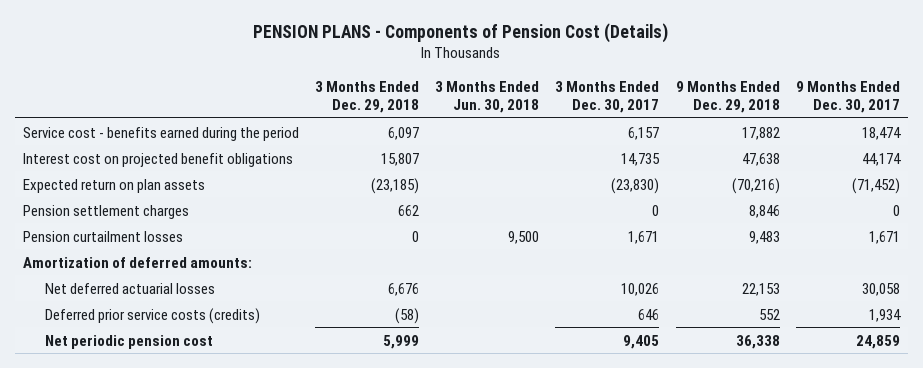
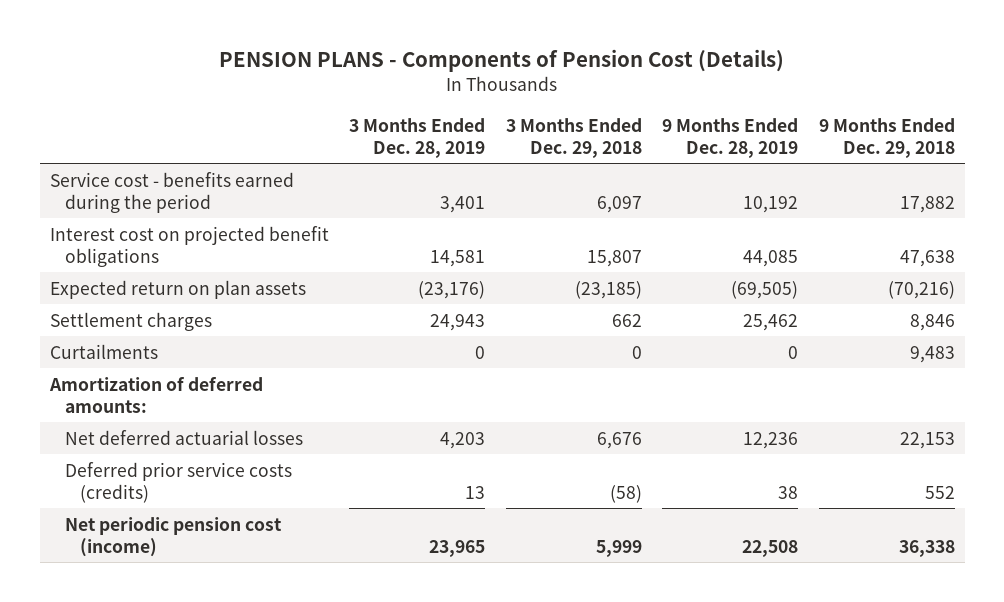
- | 3 Months Ended Dec. 29, 2018 | 3 Months Ended Jun. 30, 2018 | 3 Months Ended Dec. 30, 2017 | 9 Months Ended Dec. 29, 2018 | 9 Months Ended Dec. 30, 2017
+ | 3 Months Ended Dec. 28, 2019 | 3 Months Ended Dec. 29, 2018 | 9 Months Ended Dec. 28, 2019 | 9 Months Ended Dec. 29, 2018
- Pension settlement charges | 662 | | 0 | 8,846 | 0
- Pension curtailment losses | 0 | 9,500 | 1,671 | 9,483 | 1,671
+ Settlement charges | 24,943 | 662 | 25,462 | 8,846
+ Curtailments | 0 | 0 | 0 | 9,483
- Net periodic pension cost | 5,999 | | 9,405 | 36,338 | 24,859
+ Net periodic pension cost (income) | 23,965 | 5,999 | 22,508 | 36,338

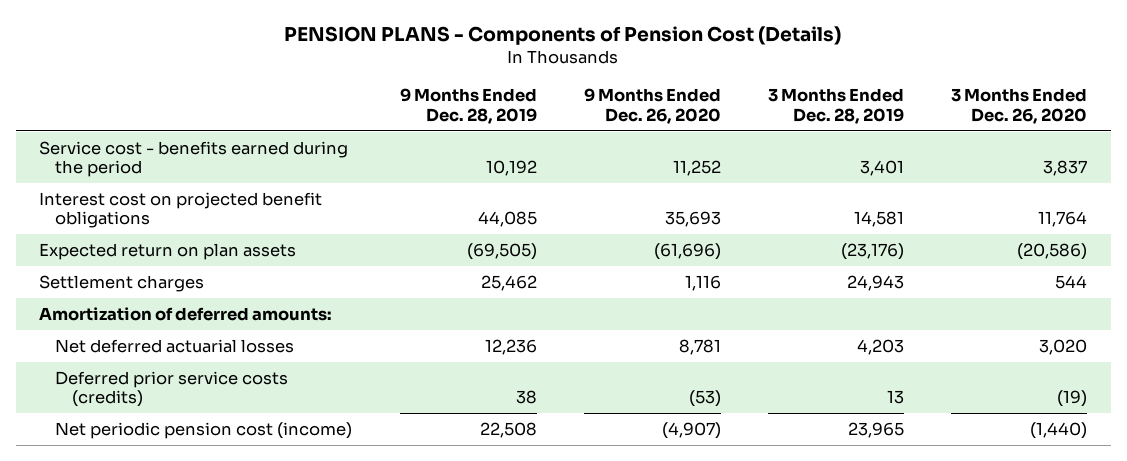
- | 3 Months Ended Dec. 28, 2019 | 3 Months Ended Dec. 29, 2018 | 9 Months Ended Dec. 28, 2019 | 9 Months Ended Dec. 29, 2018
+ | 9 Months Ended Dec. 28, 2019 | 9 Months Ended Dec. 26, 2020 | 3 Months Ended Dec. 28, 2019 | 3 Months Ended Dec. 26, 2020
- Curtailments | 0 | 0 | 0 | 9,483

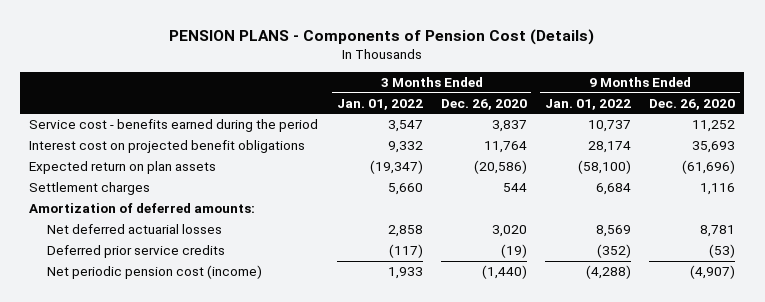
- | 9 Months Ended Dec. 28, 2019 | 9 Months Ended Dec. 26, 2020 | 3 Months Ended Dec. 28, 2019 | 3 Months Ended Dec. 26, 2020
+ | 3 Months Ended Jan. 01, 2022 | 3 Months Ended Dec. 26, 2020 | 9 Months Ended Jan. 01, 2022 | 9 Months Ended Dec. 26, 2020
- Deferred prior service costs (credits) | 38 | (53) | 13 | (19)
+ Deferred prior service credits | (117) | (19) | (352) | (53)

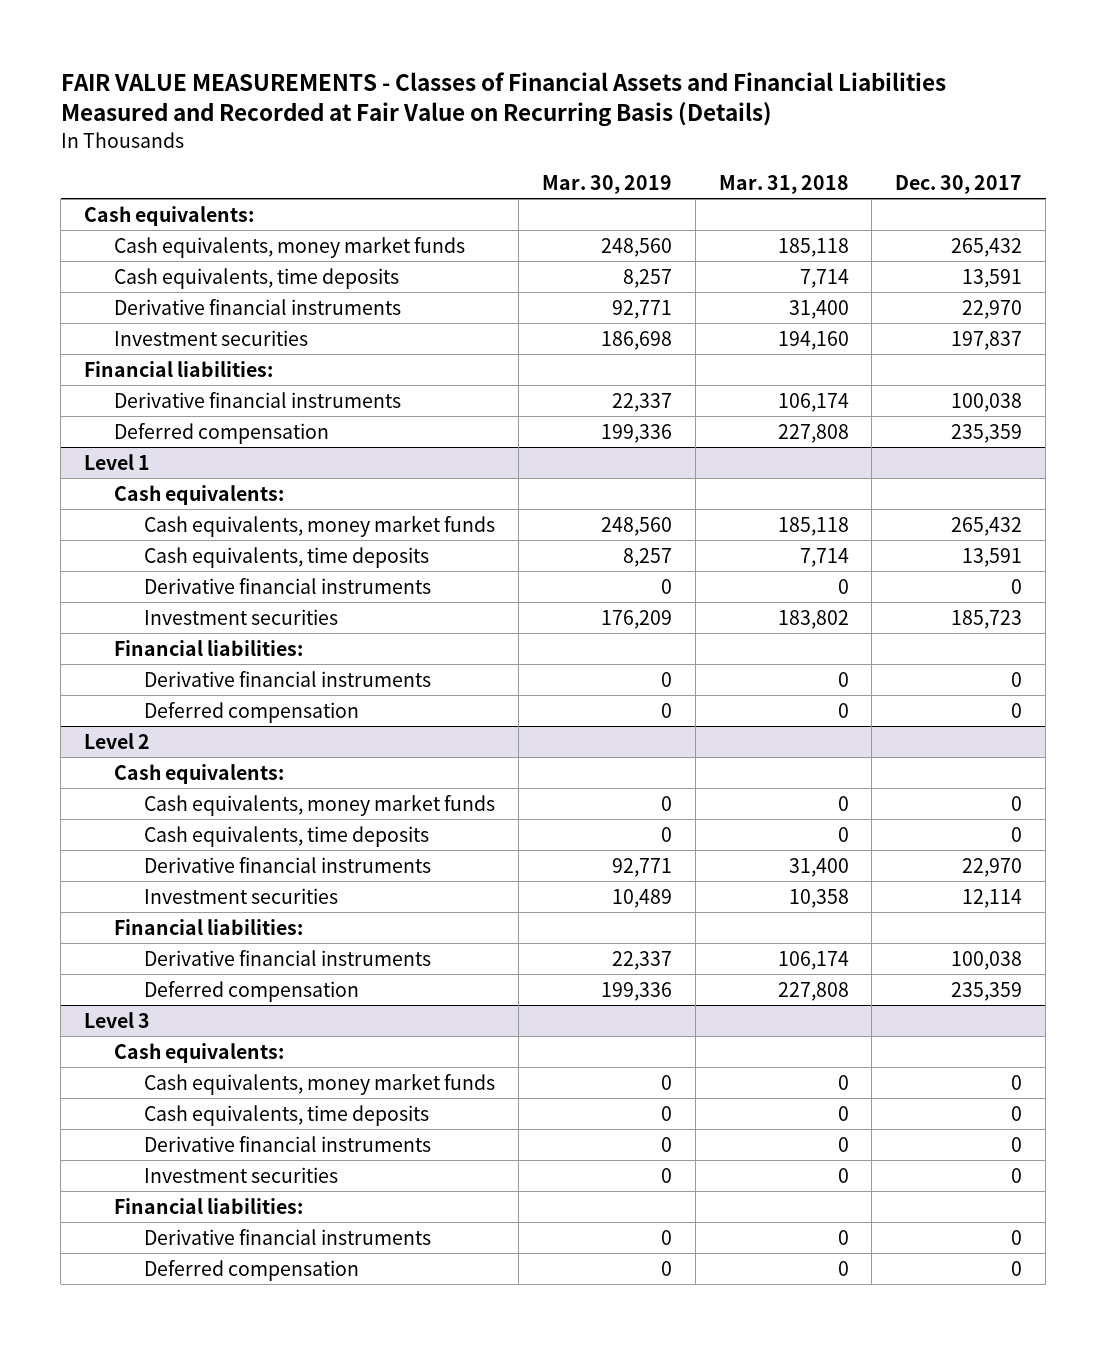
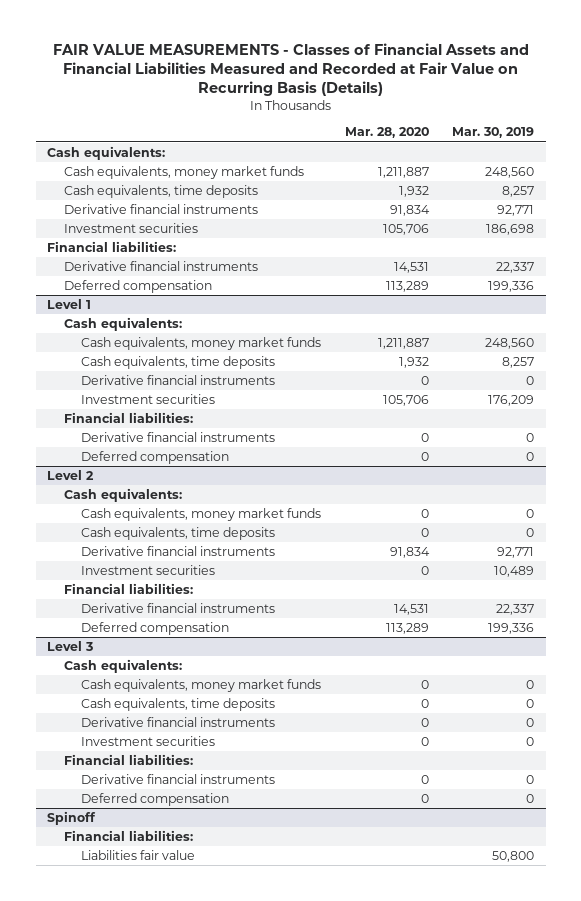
- | Mar. 30, 2019 | Mar. 31, 2018 | Dec. 30, 2017
+ | Mar. 28, 2020 | Mar. 30, 2019
+ Spinoff
+ Financial liabilities:
+ Liabilities fair value | | 50,800

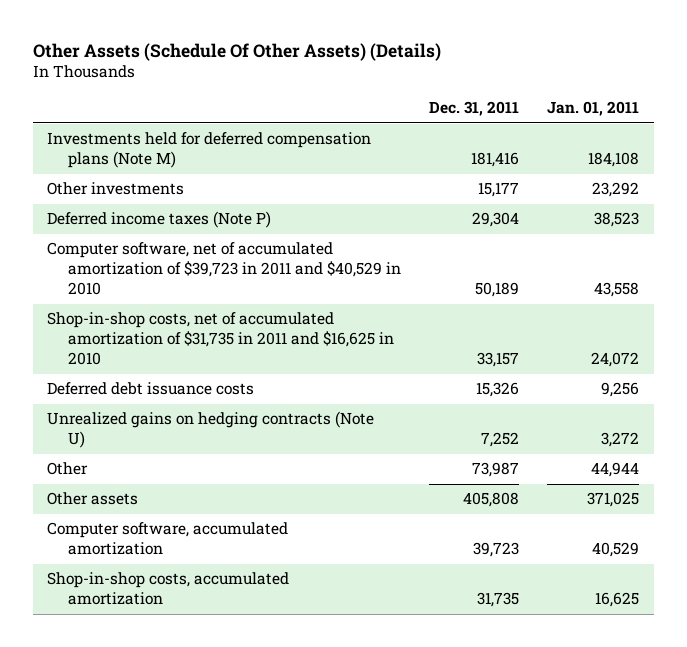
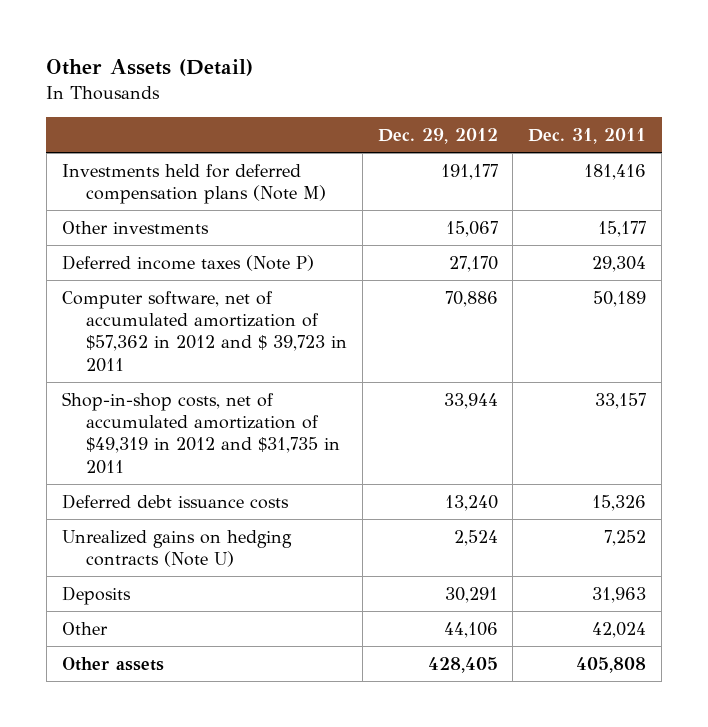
- Other Assets (Schedule Of Other Assets) (Details)
+ Other Assets (Detail)
- | Dec. 31, 2011 | Jan. 01, 2011
+ | Dec. 29, 2012 | Dec. 31, 2011
- Computer software, net of accumulated amortization of $39,723 in 2011 and $40,529 in 2010 | 50,189 | 43,558
- Shop-in-shop costs, net of accumulated amortization of $31,735 in 2011 and $16,625 in 2010 | 33,157 | 24,072
+ Computer software, net of accumulated amortization of $57,362 in 2012 and $ 39,723 in 2011 | 70,886 | 50,189
+ Shop-in-shop costs, net of accumulated amortization of $49,319 in 2012 and $31,735 in 2011 | 33,944 | 33,157
- Other | 73,987 | 44,944
+ Deposits | 30,291 | 31,963
+ Other | 44,106 | 42,024
- Computer software, accumulated amortization | 39,723 | 40,529
- Shop-in-shop costs, accumulated amortization | 31,735 | 16,625

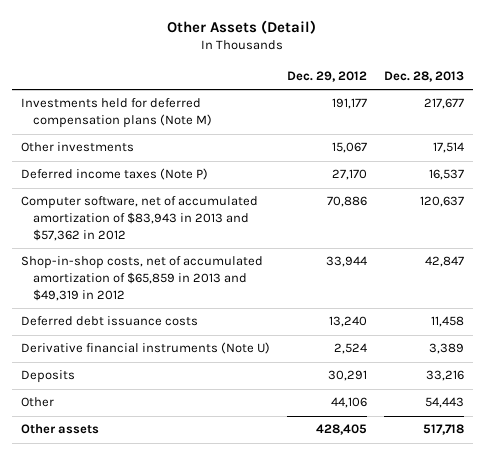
- | Dec. 29, 2012 | Dec. 31, 2011
+ | Dec. 29, 2012 | Dec. 28, 2013
- Computer software, net of accumulated amortization of $57,362 in 2012 and $ 39,723 in 2011 | 70,886 | 50,189
- Shop-in-shop costs, net of accumulated amortization of $49,319 in 2012 and $31,735 in 2011 | 33,944 | 33,157
+ Computer software, net of accumulated amortization of $83,943 in 2013 and $57,362 in 2012 | 70,886 | 120,637
+ Shop-in-shop costs, net of accumulated amortization of $65,859 in 2013 and $49,319 in 2012 | 33,944 | 42,847
- Unrealized gains on hedging contracts (Note U) | 2,524 | 7,252
+ Derivative financial instruments (Note U) | 2,524 | 3,389

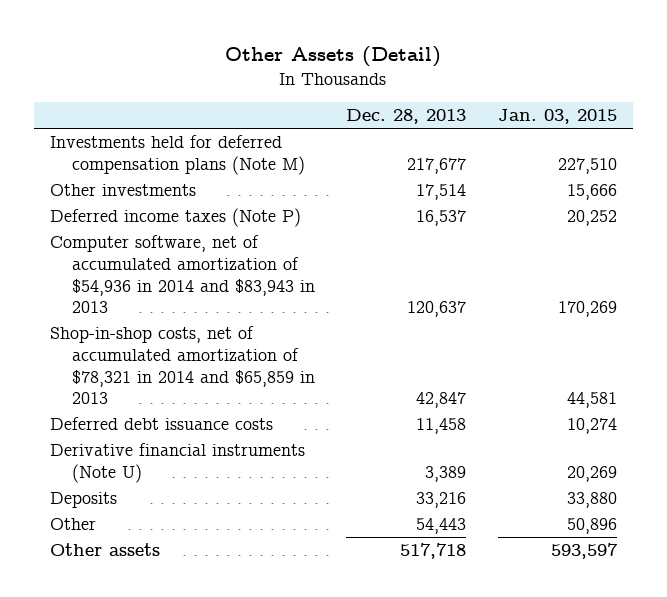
- | Dec. 29, 2012 | Dec. 28, 2013
+ | Dec. 28, 2013 | Jan. 03, 2015
- Computer software, net of accumulated amortization of $83,943 in 2013 and $57,362 in 2012 | 70,886 | 120,637
- Shop-in-shop costs, net of accumulated amortization of $65,859 in 2013 and $49,319 in 2012 | 33,944 | 42,847
+ Computer software, net of accumulated amortization of $54,936 in 2014 and $83,943 in 2013 | 120,637 | 170,269
+ Shop-in-shop costs, net of accumulated amortization of $78,321 in 2014 and $65,859 in 2013 | 42,847 | 44,581

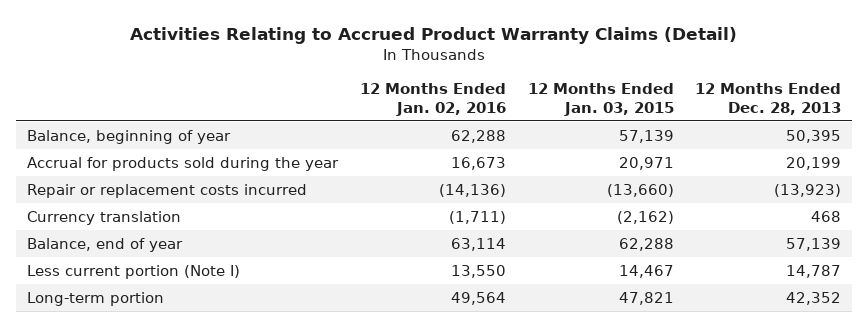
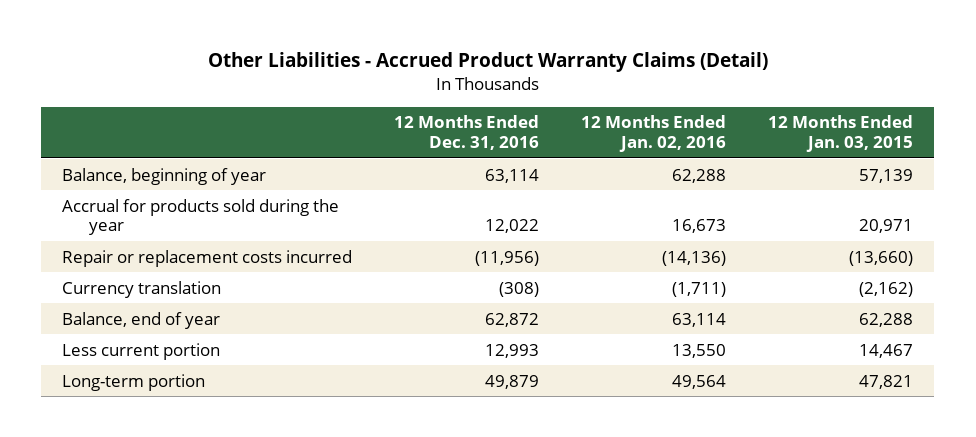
- Activities Relating to Accrued Product Warranty Claims (Detail)
+ Other Liabilities - Accrued Product Warranty Claims (Detail)
- | 12 Months Ended Jan. 02, 2016 | 12 Months Ended Jan. 03, 2015 | 12 Months Ended Dec. 28, 2013
+ | 12 Months Ended Dec. 31, 2016 | 12 Months Ended Jan. 02, 2016 | 12 Months Ended Jan. 03, 2015
- Less current portion (Note I) | 13,550 | 14,467 | 14,787
+ Less current portion | 12,993 | 13,550 | 14,467

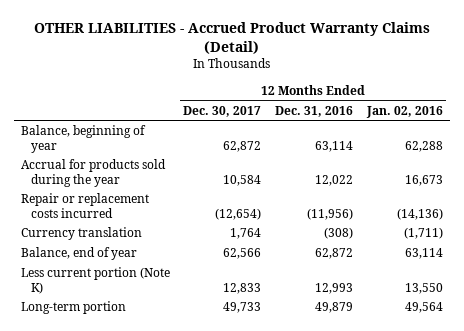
- Other Liabilities - Accrued Product Warranty Claims (Detail)
+ OTHER LIABILITIES - Accrued Product Warranty Claims (Detail)
- | 12 Months Ended Dec. 31, 2016 | 12 Months Ended Jan. 02, 2016 | 12 Months Ended Jan. 03, 2015
+ | 12 Months Ended Dec. 30, 2017 | 12 Months Ended Dec. 31, 2016 | 12 Months Ended Jan. 02, 2016
- Less current portion | 12,993 | 13,550 | 14,467
+ Less current portion (Note K) | 12,833 | 12,993 | 13,550

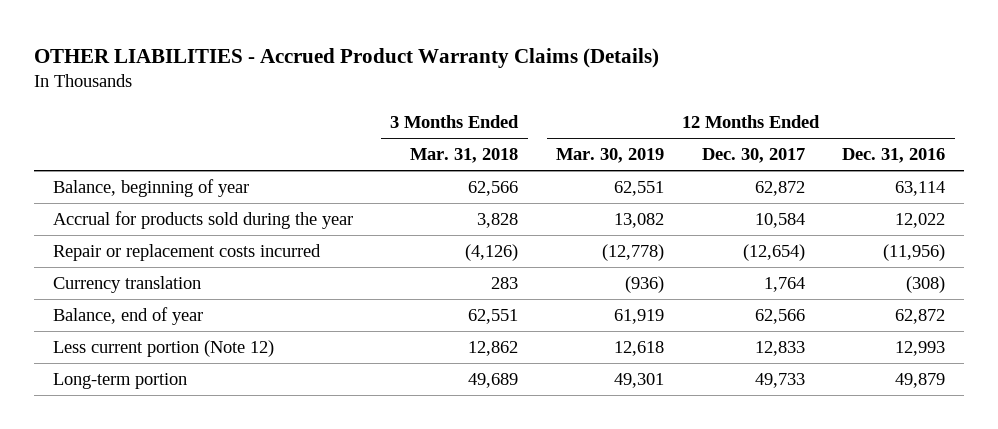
- OTHER LIABILITIES - Accrued Product Warranty Claims (Detail)
+ OTHER LIABILITIES - Accrued Product Warranty Claims (Details)
- | 12 Months Ended Dec. 30, 2017 | 12 Months Ended Dec. 31, 2016 | 12 Months Ended Jan. 02, 2016
+ | 3 Months Ended Mar. 31, 2018 | 12 Months Ended Mar. 30, 2019 | 12 Months Ended Dec. 30, 2017 | 12 Months Ended Dec. 31, 2016
- Less current portion (Note K) | 12,833 | 12,993 | 13,550
+ Less current portion (Note 12) | 12,862 | 12,618 | 12,833 | 12,993

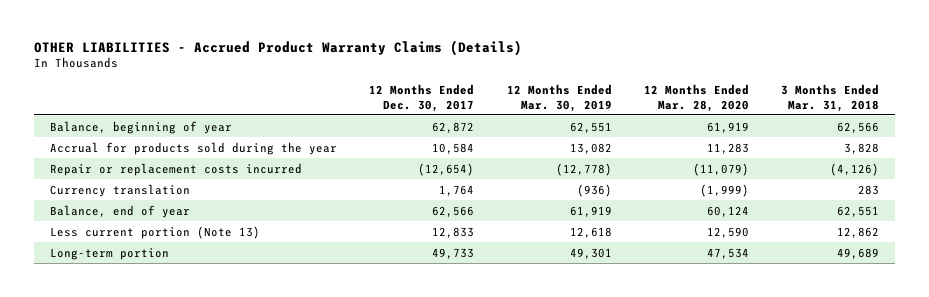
- | 3 Months Ended Mar. 31, 2018 | 12 Months Ended Mar. 30, 2019 | 12 Months Ended Dec. 30, 2017 | 12 Months Ended Dec. 31, 2016
+ | 12 Months Ended Dec. 30, 2017 | 12 Months Ended Mar. 30, 2019 | 12 Months Ended Mar. 28, 2020 | 3 Months Ended Mar. 31, 2018
- Less current portion (Note 12) | 12,862 | 12,618 | 12,833 | 12,993
+ Less current portion (Note 13) | 12,833 | 12,618 | 12,590 | 12,862

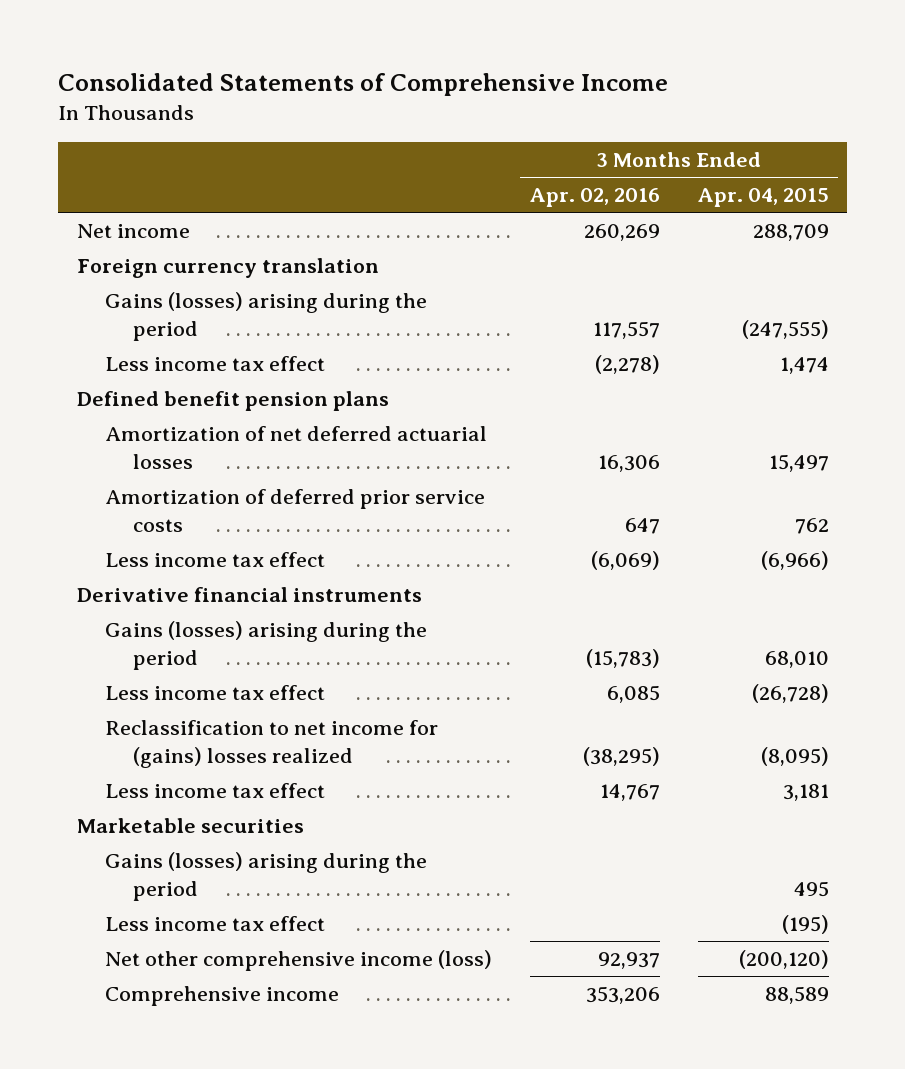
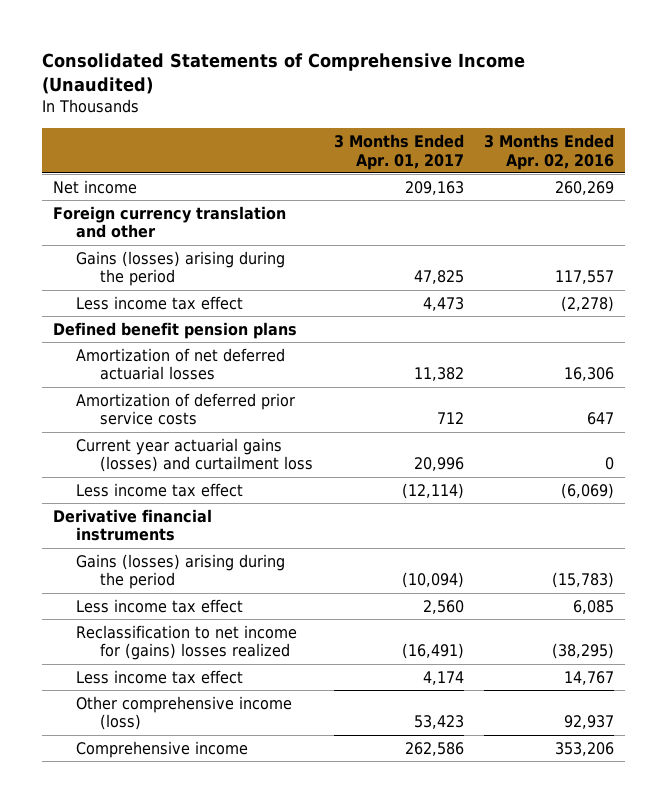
- Consolidated Statements of Comprehensive Income
+ Consolidated Statements of Comprehensive Income (Unaudited)
- | 3 Months Ended Apr. 02, 2016 | 3 Months Ended Apr. 04, 2015
+ | 3 Months Ended Apr. 01, 2017 | 3 Months Ended Apr. 02, 2016
- Foreign currency translation
+ Foreign currency translation and other
+ Current year actuarial gains (losses) and curtailment loss | 20,996 | 0
- Marketable securities
- Gains (losses) arising during the period | | 495
- Less income tax effect | | (195)
- Net other comprehensive income (loss) | 92,937 | (200,120)
+ Other comprehensive income (loss) | 53,423 | 92,937

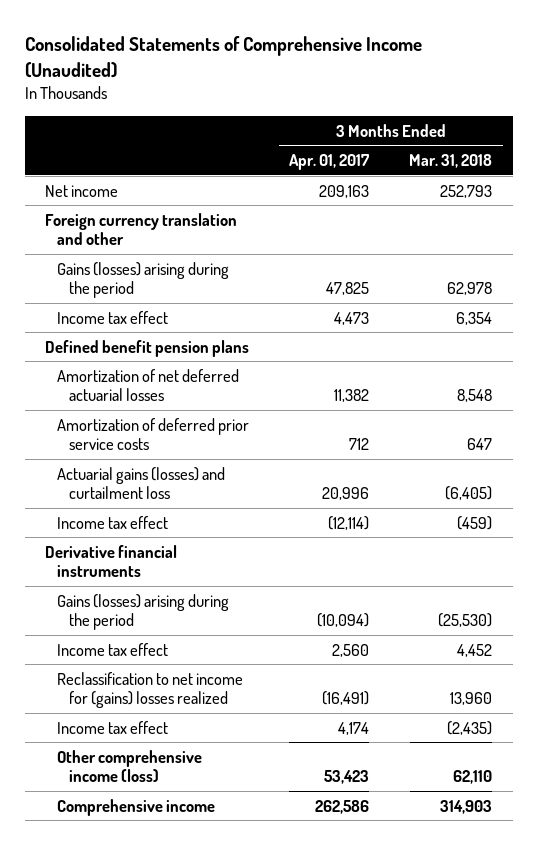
- | 3 Months Ended Apr. 01, 2017 | 3 Months Ended Apr. 02, 2016
+ | 3 Months Ended Apr. 01, 2017 | 3 Months Ended Mar. 31, 2018
- Less income tax effect | 4,473 | (2,278)
+ Income tax effect | 4,473 | 6,354
- Current year actuarial gains (losses) and curtailment loss | 20,996 | 0
- Less income tax effect | (12,114) | (6,069)
+ Actuarial gains (losses) and curtailment loss | 20,996 | (6,405)
+ Income tax effect | (12,114) | (459)
- Less income tax effect | 2,560 | 6,085
+ Income tax effect | 2,560 | 4,452
- Less income tax effect | 4,174 | 14,767
+ Income tax effect | 4,174 | (2,435)

